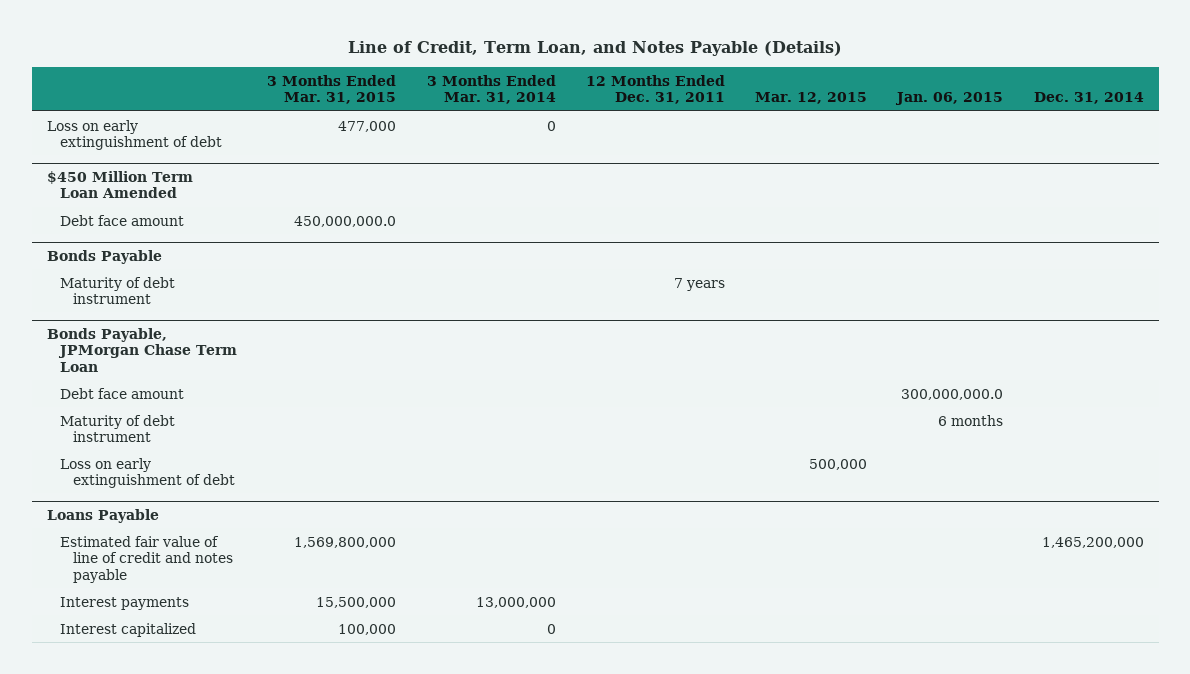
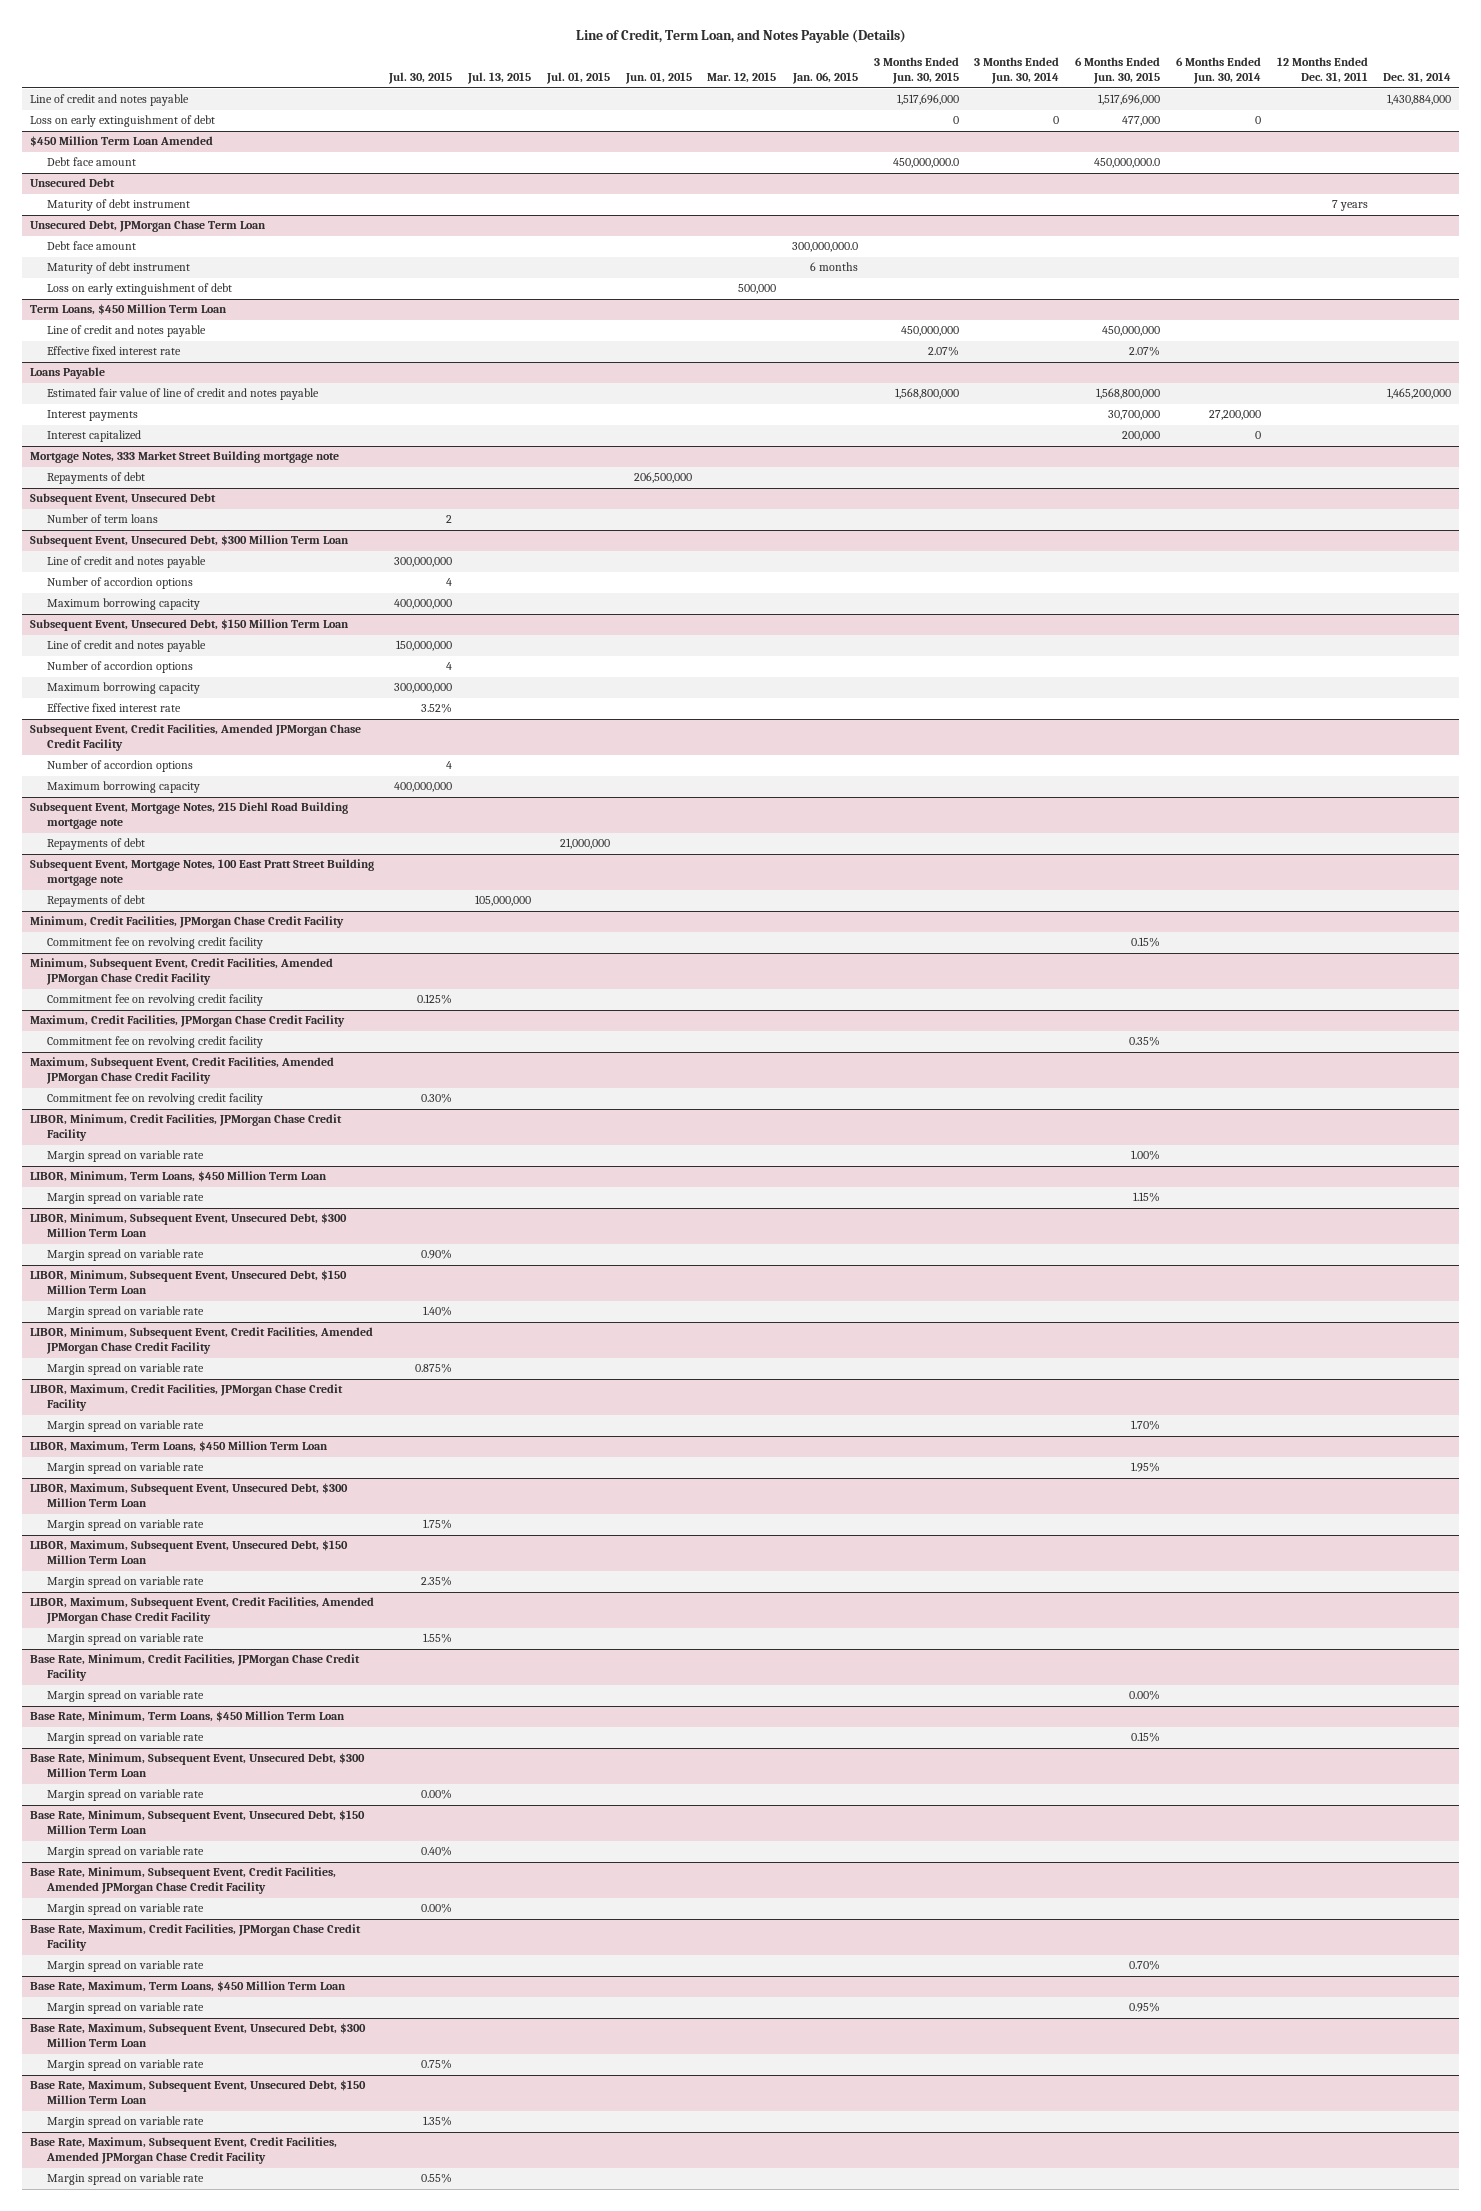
- | 3 Months Ended Mar. 31, 2015 | 3 Months Ended Mar. 31, 2014 | 12 Months Ended Dec. 31, 2011 | Mar. 12, 2015 | Jan. 06, 2015 | Dec. 31, 2014
+ | Jul. 30, 2015 | Jul. 13, 2015 | Jul. 01, 2015 | Jun. 01, 2015 | Mar. 12, 2015 | Jan. 06, 2015 | 3 Months Ended Jun. 30, 2015 | 3 Months Ended Jun. 30, 2014 | 6 Months Ended Jun. 30, 2015 | 6 Months Ended Jun. 30, 2014 | 12 Months Ended Dec. 31, 2011 | Dec. 31, 2014
+ Line of credit and notes payable | | | | | | | 1,517,696,000 | | 1,517,696,000 | | | 1,430,884,000
- Bonds Payable
+ Unsecured Debt
- Bonds Payable, JPMorgan Chase Term Loan
+ Unsecured Debt, JPMorgan Chase Term Loan
+ Term Loans, $450 Million Term Loan
+ Line of credit and notes payable | | | | | | | 450,000,000 | | 450,000,000 | | |
+ Effective fixed interest rate | | | | | | | 2.07% | | 2.07% | | |
+ Mortgage Notes, 333 Market Street Building mortgage note
+ Repayments of debt | | | | 206,500,000 | | | | | | | |
+ Subsequent Event, Unsecured Debt
+ Number of term loans | 2 | | | | | | | | | | |
+ Subsequent Event, Unsecured Debt, $300 Million Term Loan
+ Line of credit and notes payable | 300,000,000 | | | | | | | | | | |
+ Number of accordion options | 4 | | | | | | | | | | |
+ Maximum borrowing capacity | 400,000,000 | | | | | | | | | | |
+ Subsequent Event, Unsecured Debt, $150 Million Term Loan
+ Line of credit and notes payable | 150,000,000 | | | | | | | | | | |
+ Number of accordion options | 4 | | | | | | | | | | |
+ Maximum borrowing capacity | 300,000,000 | | | | | | | | | | |
+ Effective fixed interest rate | 3.52% | | | | | | | | | | |
+ Subsequent Event, Credit Facilities, Amended JPMorgan Chase Credit Facility
+ Number of accordion options | 4 | | | | | | | | | | |
+ Maximum borrowing capacity | 400,000,000 | | | | | | | | | | |
+ Subsequent Event, Mortgage Notes, 215 Diehl Road Building mortgage note
+ Repayments of debt | | | 21,000,000 | | | | | | | | |
+ Subsequent Event, Mortgage Notes, 100 East Pratt Street Building mortgage note
+ Repayments of debt | | 105,000,000 | | | | | | | | | |
+ Minimum, Credit Facilities, JPMorgan Chase Credit Facility
+ Commitment fee on revolving credit facility | | | | | | | | | 0.15% | | |
+ Minimum, Subsequent Event, Credit Facilities, Amended JPMorgan Chase Credit Facility
+ Commitment fee on revolving credit facility | 0.125% | | | | | | | | | | |
+ Maximum, Credit Facilities, JPMorgan Chase Credit Facility
+ Commitment fee on revolving credit facility | | | | | | | | | 0.35% | | |
+ Maximum, Subsequent Event, Credit Facilities, Amended JPMorgan Chase Credit Facility
+ Commitment fee on revolving credit facility | 0.30% | | | | | | | | | | |
+ LIBOR, Minimum, Credit Facilities, JPMorgan Chase Credit Facility
+ Margin spread on variable rate | | | | | | | | | 1.00% | | |
+ LIBOR, Minimum, Term Loans, $450 Million Term Loan
+ Margin spread on variable rate | | | | | | | | | 1.15% | | |
+ LIBOR, Minimum, Subsequent Event, Unsecured Debt, $300 Million Term Loan
+ Margin spread on variable rate | 0.90% | | | | | | | | | | |
+ LIBOR, Minimum, Subsequent Event, Unsecured Debt, $150 Million Term Loan
+ Margin spread on variable rate | 1.40% | | | | | | | | | | |
+ LIBOR, Minimum, Subsequent Event, Credit Facilities, Amended JPMorgan Chase Credit Facility
+ Margin spread on variable rate | 0.875% | | | | | | | | | | |
+ LIBOR, Maximum, Credit Facilities, JPMorgan Chase Credit Facility
+ Margin spread on variable rate | | | | | | | | | 1.70% | | |
+ LIBOR, Maximum, Term Loans, $450 Million Term Loan
+ Margin spread on variable rate | | | | | | | | | 1.95% | | |
+ LIBOR, Maximum, Subsequent Event, Unsecured Debt, $300 Million Term Loan
+ Margin spread on variable rate | 1.75% | | | | | | | | | | |
+ LIBOR, Maximum, Subsequent Event, Unsecured Debt, $150 Million Term Loan
+ Margin spread on variable rate | 2.35% | | | | | | | | | | |
+ LIBOR, Maximum, Subsequent Event, Credit Facilities, Amended JPMorgan Chase Credit Facility
+ Margin spread on variable rate | 1.55% | | | | | | | | | | |
+ Base Rate, Minimum, Credit Facilities, JPMorgan Chase Credit Facility
+ Margin spread on variable rate | | | | | | | | | 0.00% | | |
+ Base Rate, Minimum, Term Loans, $450 Million Term Loan
+ Margin spread on variable rate | | | | | | | | | 0.15% | | |
+ Base Rate, Minimum, Subsequent Event, Unsecured Debt, $300 Million Term Loan
+ Margin spread on variable rate | 0.00% | | | | | | | | | | |
+ Base Rate, Minimum, Subsequent Event, Unsecured Debt, $150 Million Term Loan
+ Margin spread on variable rate | 0.40% | | | | | | | | | | |
+ Base Rate, Minimum, Subsequent Event, Credit Facilities, Amended JPMorgan Chase Credit Facility
+ Margin spread on variable rate | 0.00% | | | | | | | | | | |
+ Base Rate, Maximum, Credit Facilities, JPMorgan Chase Credit Facility
+ Margin spread on variable rate | | | | | | | | | 0.70% | | |
+ Base Rate, Maximum, Term Loans, $450 Million Term Loan
+ Margin spread on variable rate | | | | | | | | | 0.95% | | |
+ Base Rate, Maximum, Subsequent Event, Unsecured Debt, $300 Million Term Loan
+ Margin spread on variable rate | 0.75% | | | | | | | | | | |
+ Base Rate, Maximum, Subsequent Event, Unsecured Debt, $150 Million Term Loan
+ Margin spread on variable rate | 1.35% | | | | | | | | | | |
+ Base Rate, Maximum, Subsequent Event, Credit Facilities, Amended JPMorgan Chase Credit Facility
+ Margin spread on variable rate | 0.55% | | | | | | | | | | |

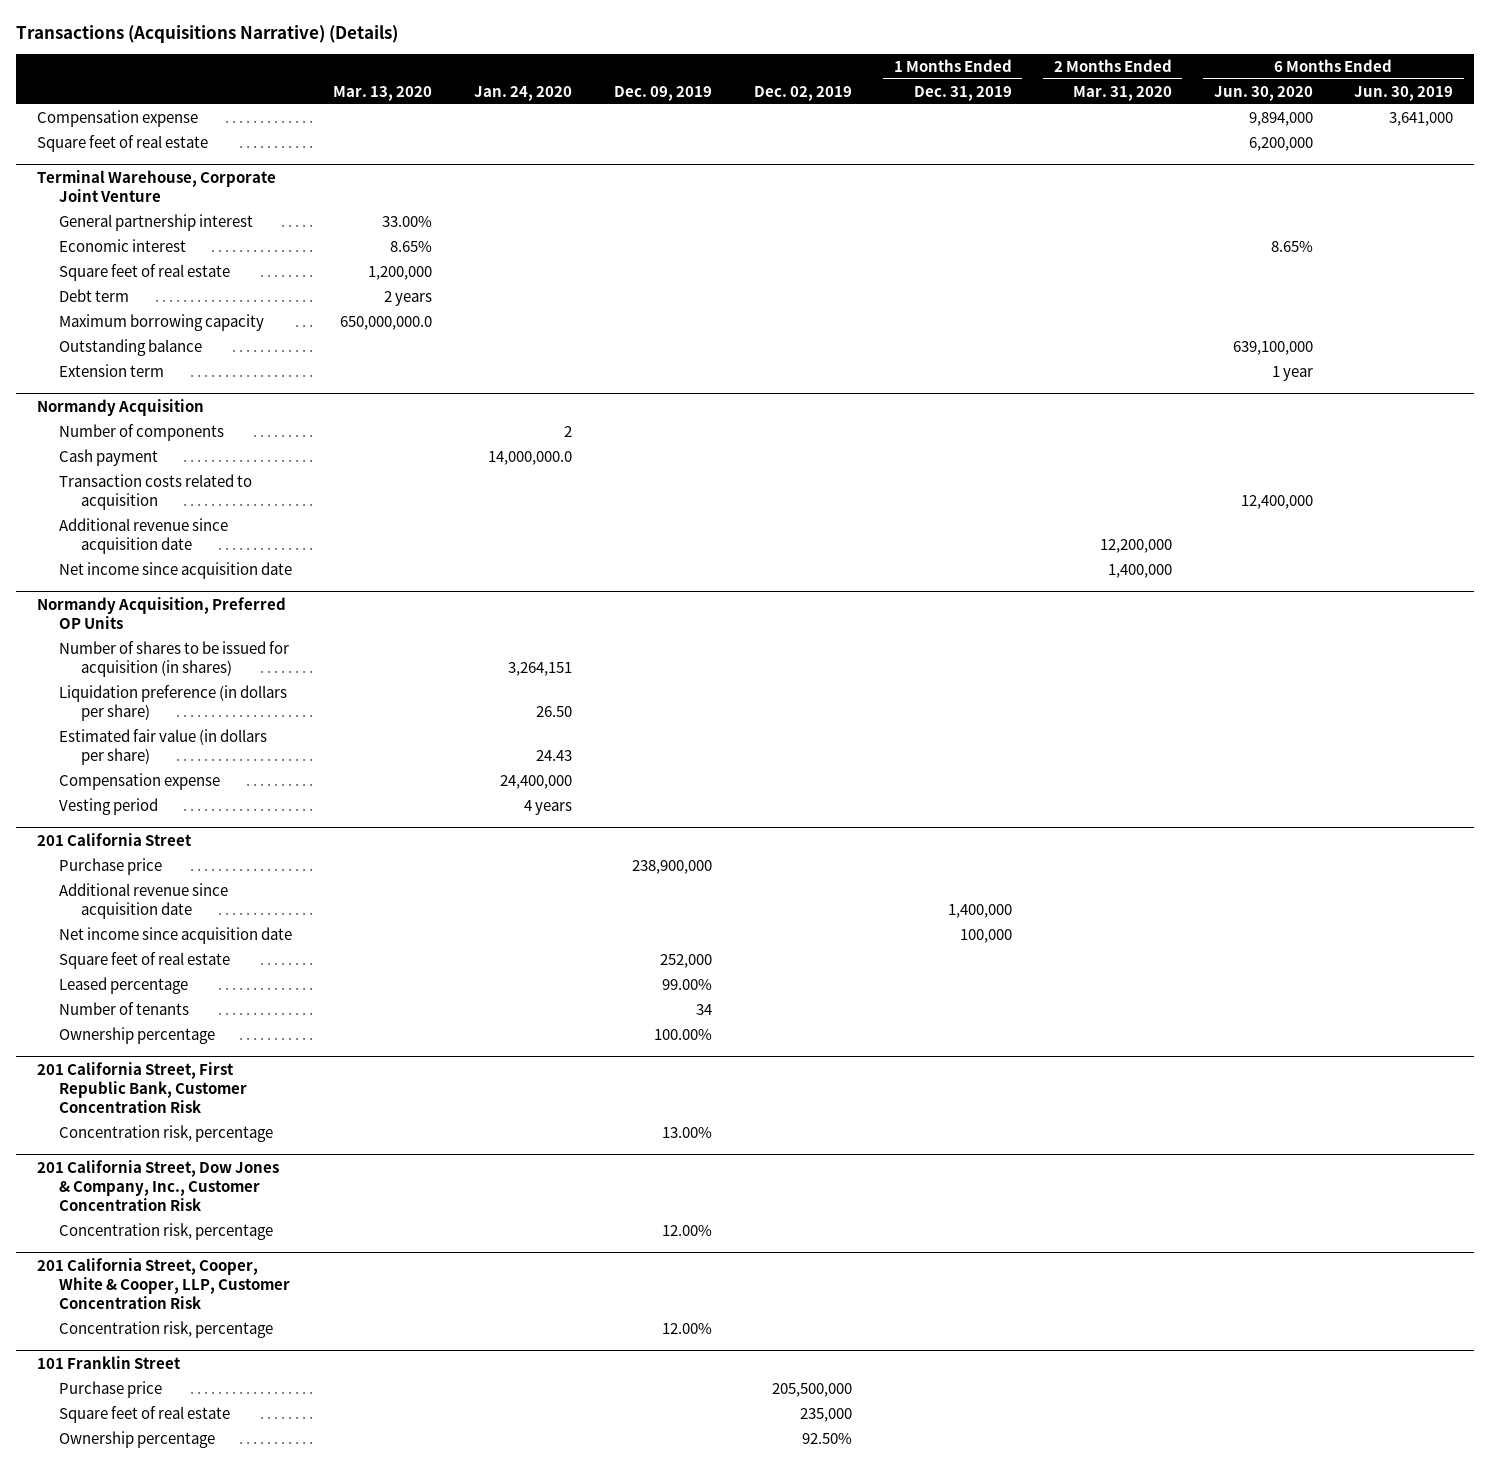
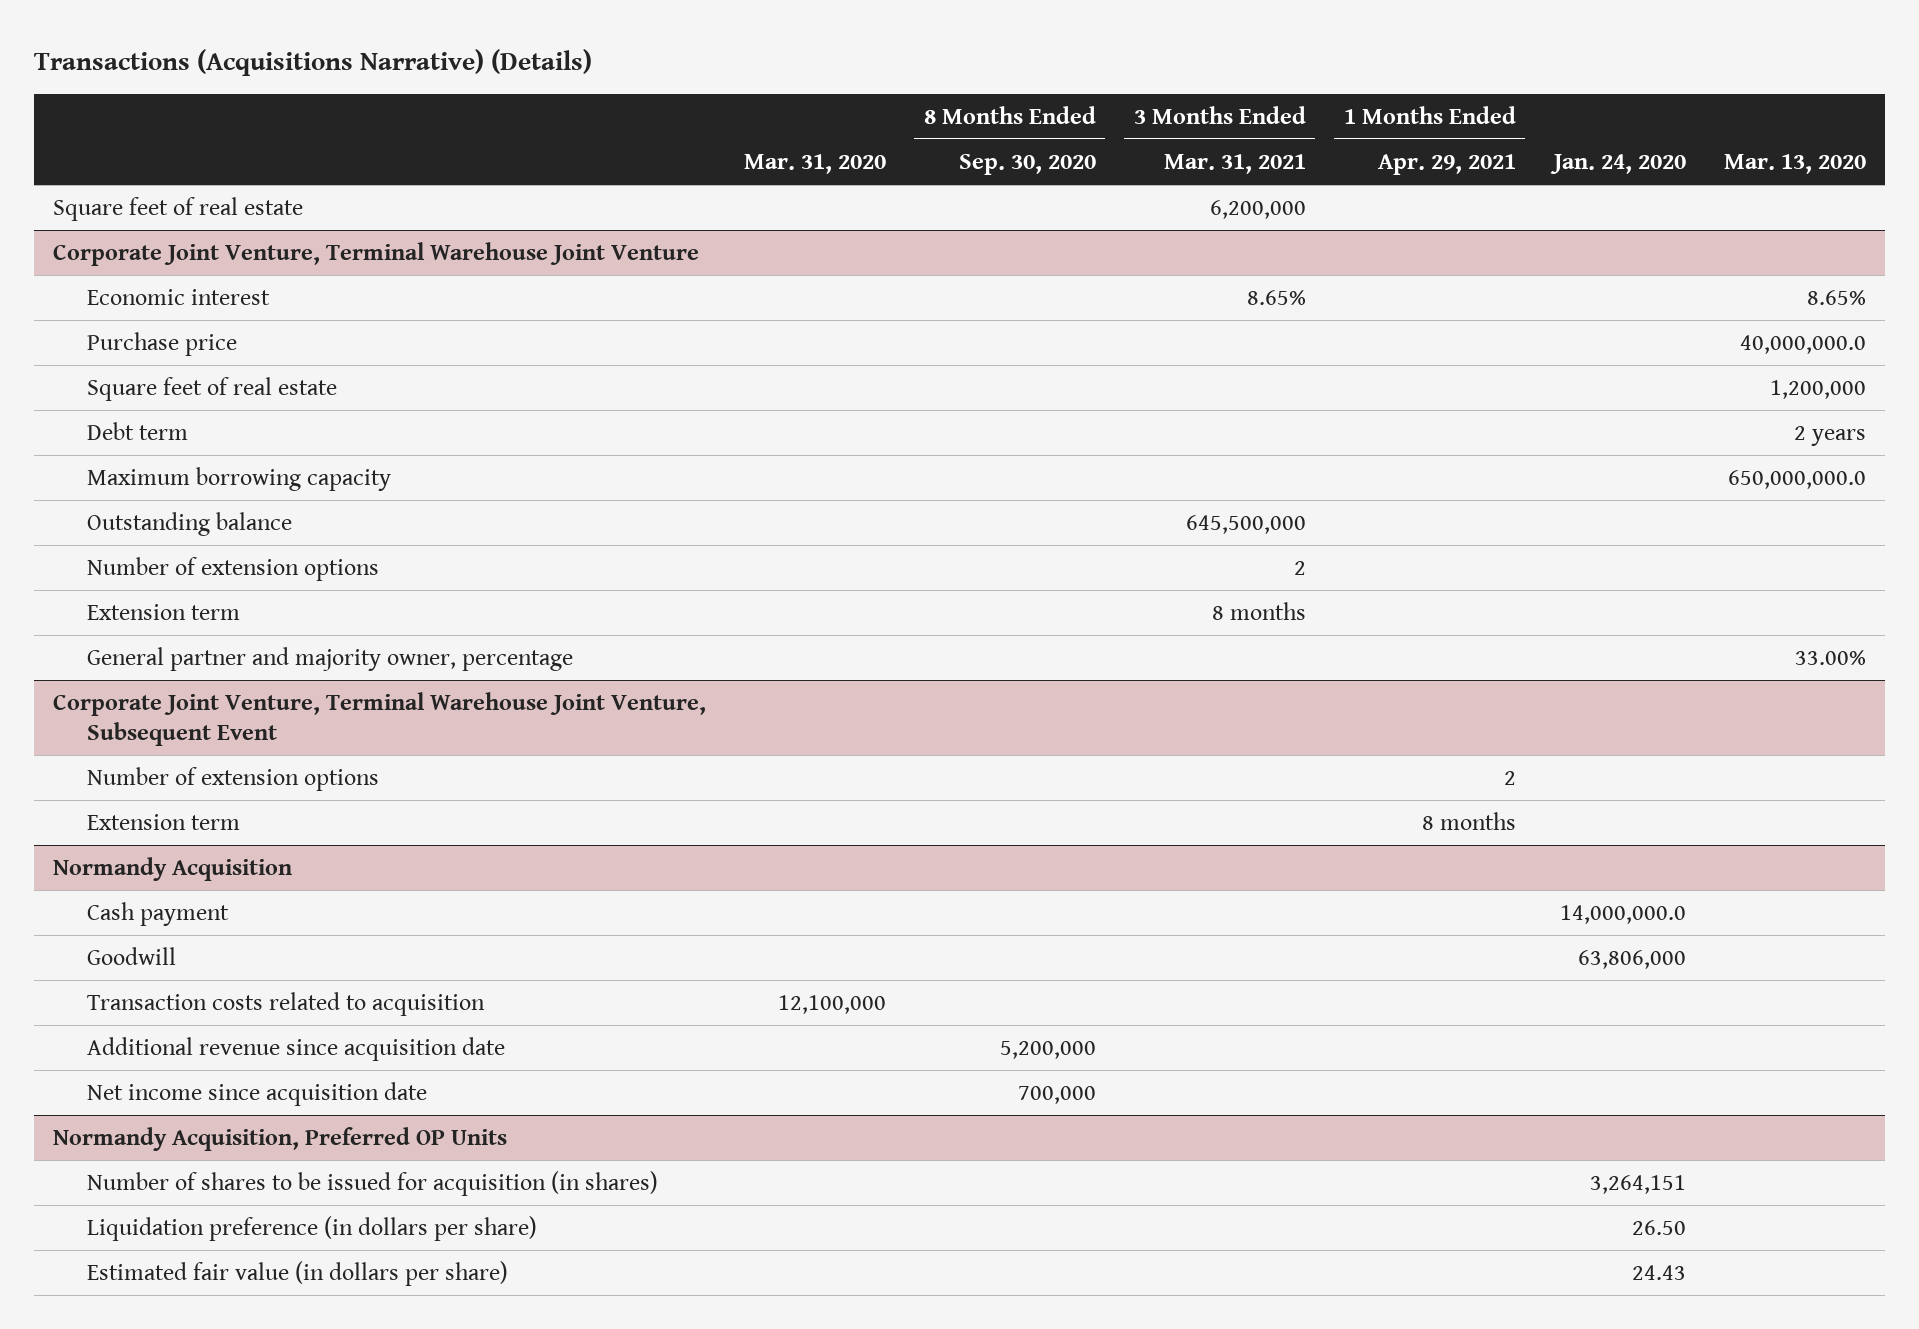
- | Mar. 13, 2020 | Jan. 24, 2020 | Dec. 09, 2019 | Dec. 02, 2019 | 1 Months Ended Dec. 31, 2019 | 2 Months Ended Mar. 31, 2020 | 6 Months Ended Jun. 30, 2020 | 6 Months Ended Jun. 30, 2019
+ | Mar. 31, 2020 | 8 Months Ended Sep. 30, 2020 | 3 Months Ended Mar. 31, 2021 | 1 Months Ended Apr. 29, 2021 | Jan. 24, 2020 | Mar. 13, 2020
- Compensation expense | | | | | | | 9,894,000 | 3,641,000
- Terminal Warehouse, Corporate Joint Venture
- General partnership interest | 33.00% | | | | | | |
+ Corporate Joint Venture, Terminal Warehouse Joint Venture
+ Purchase price | | | | | | 40,000,000.0
+ Number of extension options | | | 2 | | |
+ General partner and majority owner, percentage | | | | | | 33.00%
+ Corporate Joint Venture, Terminal Warehouse Joint Venture, Subsequent Event
+ Number of extension options | | | | 2 | |
+ Extension term | | | | 8 months | |
@ Normandy Acquisition
- Number of components | | 2 | | | | | |
+ Goodwill | | | | | 63,806,000 |
@ Normandy Acquisition, Preferred OP Units
- Compensation expense | | 24,400,000 | | | | | |
- Vesting period | | 4 years | | | | | |
- 201 California Street
- Purchase price | | | 238,900,000 | | | | |
- Additional revenue since acquisition date | | | | | 1,400,000 | | |
- Net income since acquisition date | | | | | 100,000 | | |
- Square feet of real estate | | | 252,000 | | | | |
- Leased percentage | | | 99.00% | | | | |
- Number of tenants | | | 34 | | | | |
- Ownership percentage | | | 100.00% | | | | |
- 201 California Street, First Republic Bank, Customer Concentration Risk
- Concentration risk, percentage | | | 13.00% | | | | |
- 201 California Street, Dow Jones & Company, Inc., Customer Concentration Risk
- Concentration risk, percentage | | | 12.00% | | | | |
- 201 California Street, Cooper, White & Cooper, LLP, Customer Concentration Risk
- Concentration risk, percentage | | | 12.00% | | | | |
- 101 Franklin Street
- Purchase price | | | | 205,500,000 | | | |
- Square feet of real estate | | | | 235,000 | | | |
- Ownership percentage | | | | 92.50% | | | |

